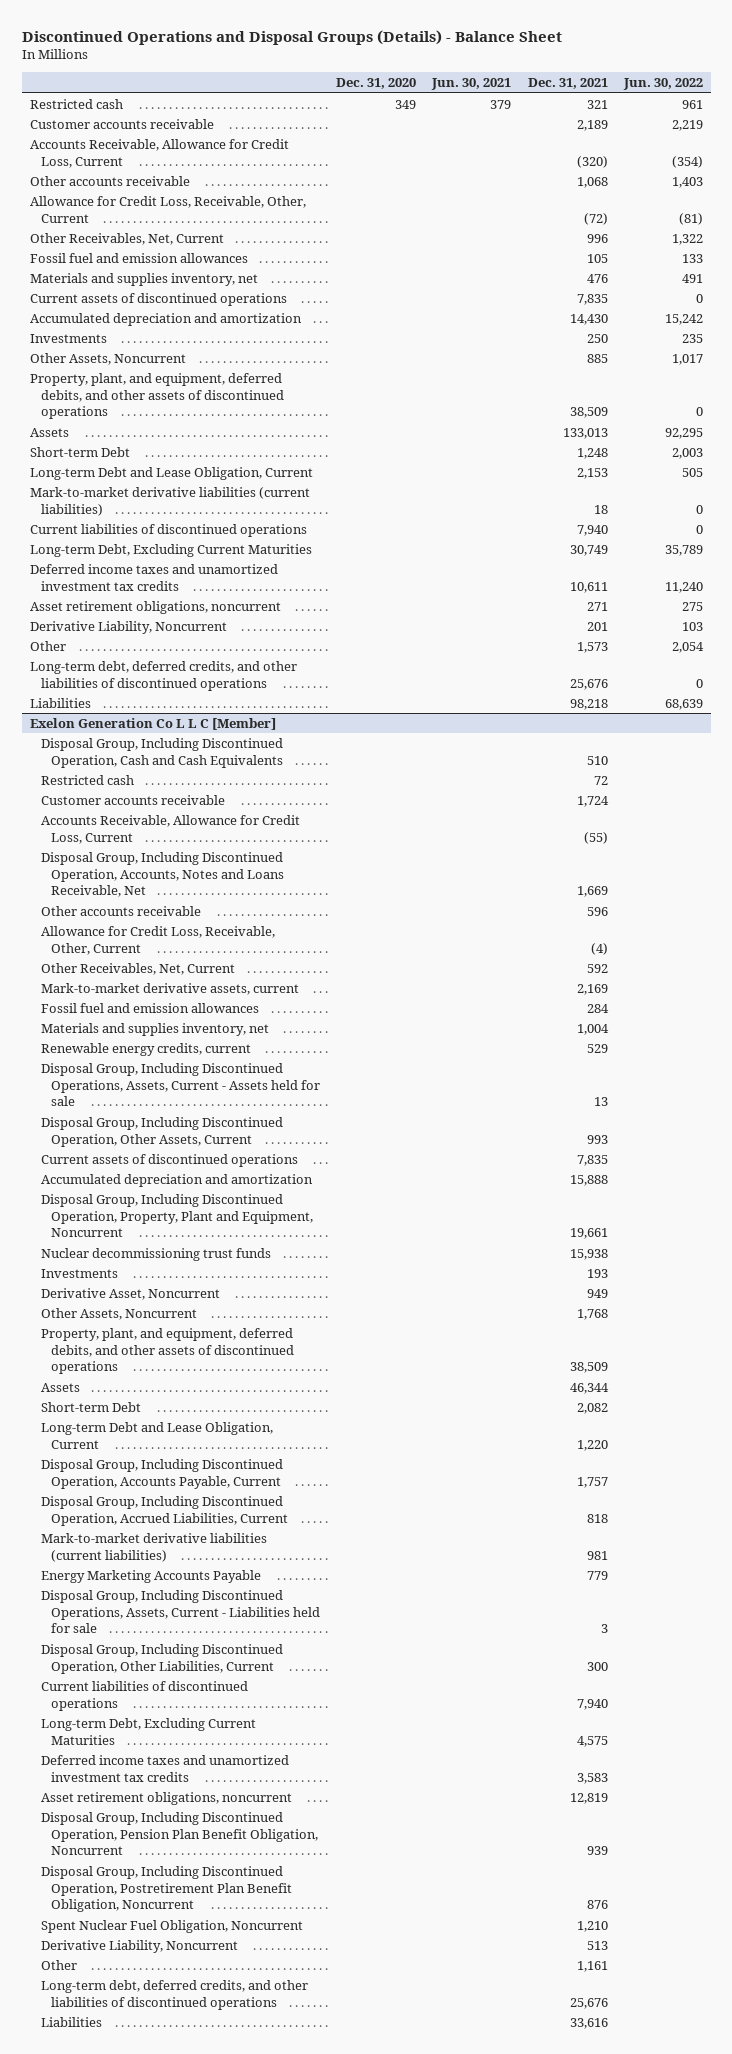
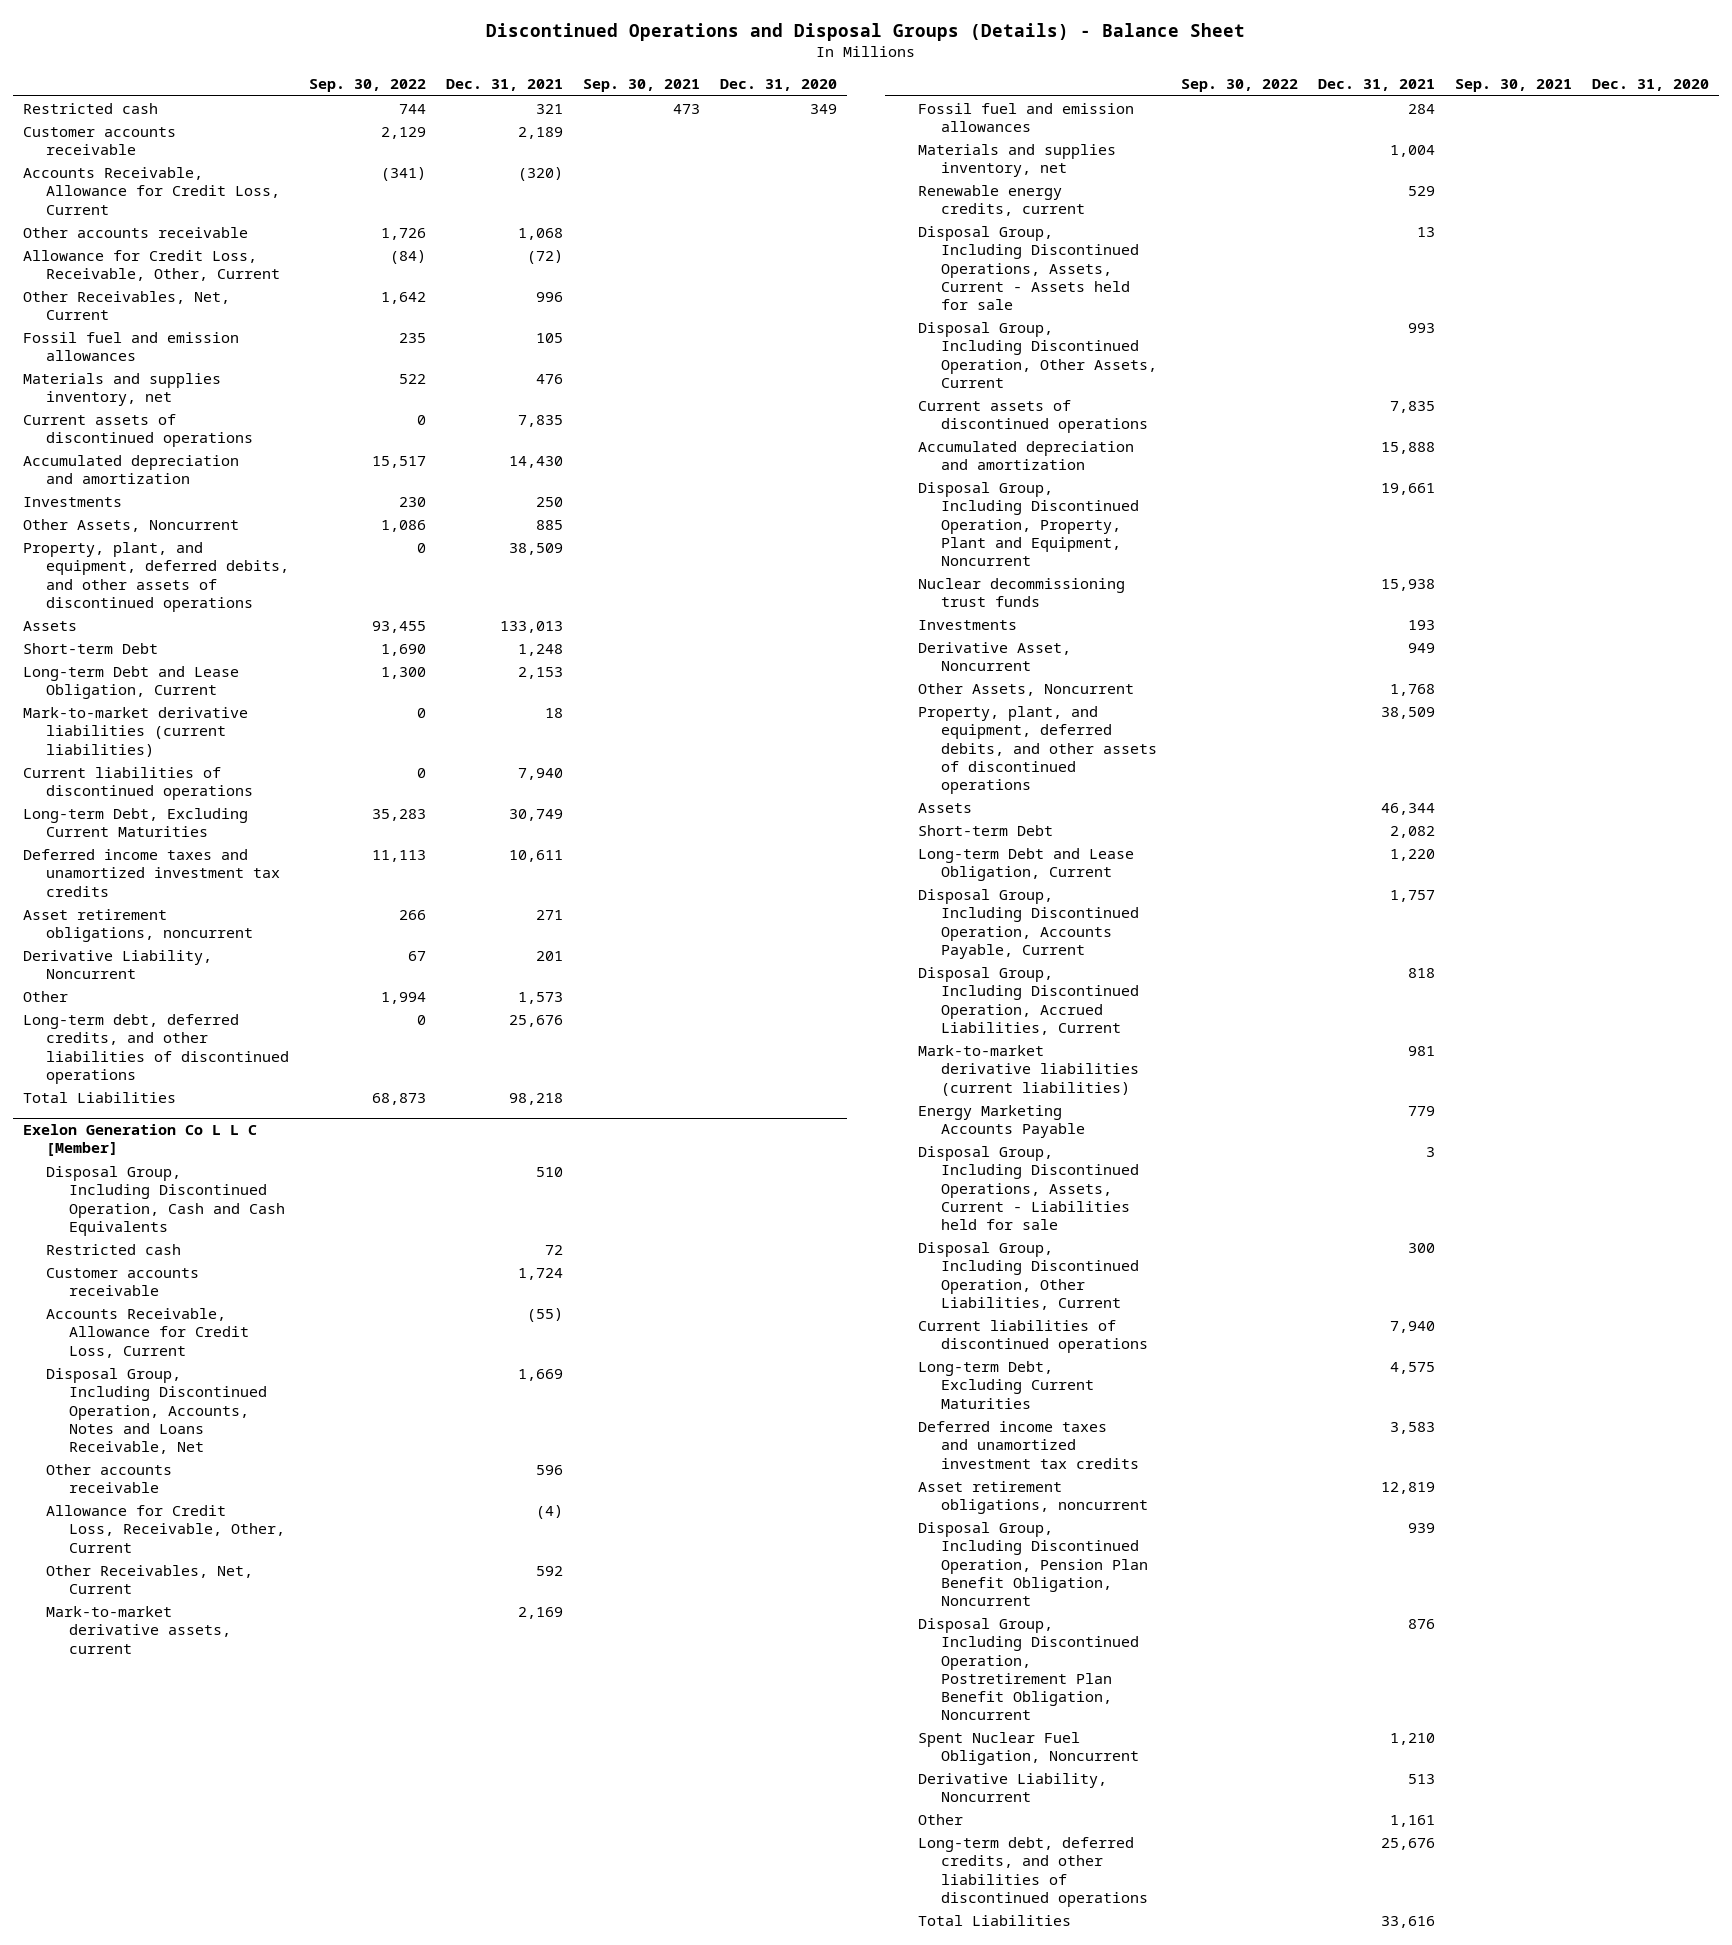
- | Dec. 31, 2020 | Jun. 30, 2021 | Dec. 31, 2021 | Jun. 30, 2022
+ | Sep. 30, 2022 | Dec. 31, 2021 | Sep. 30, 2021 | Dec. 31, 2020
- Liabilities | | | 98,218 | 68,639
+ Total Liabilities | 68,873 | 98,218 | |
@ Exelon Generation Co L L C [Member]
- Liabilities | | | 33,616 |
+ Total Liabilities | | 33,616 | |

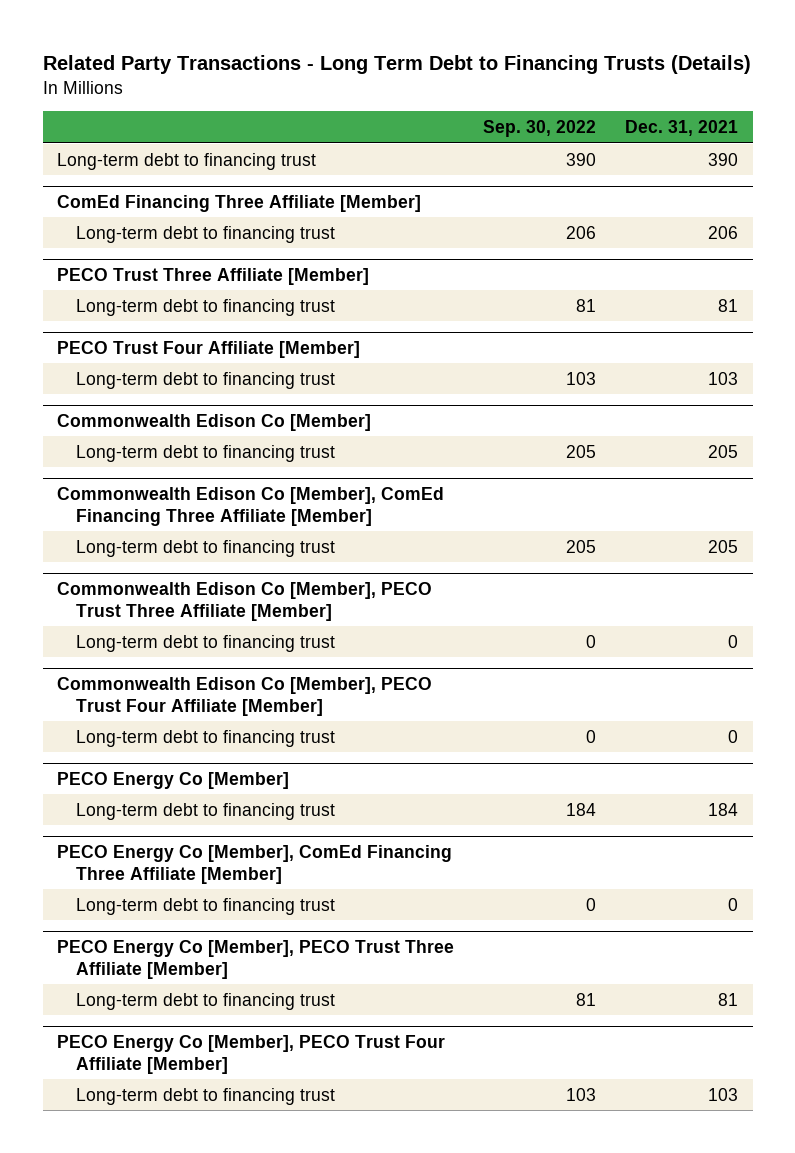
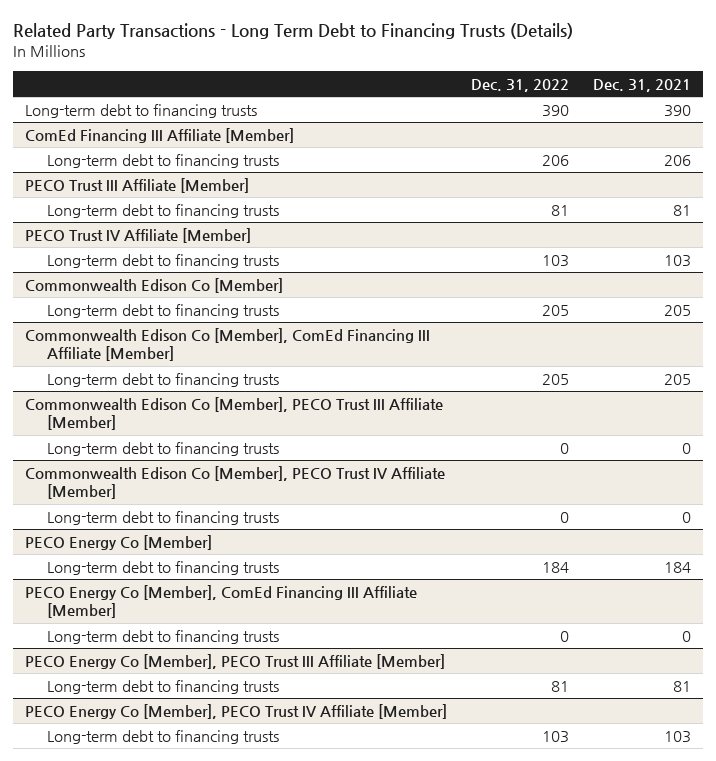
- | Sep. 30, 2022 | Dec. 31, 2021
+ | Dec. 31, 2022 | Dec. 31, 2021
- Long-term debt to financing trust | 390 | 390
- ComEd Financing Three Affiliate [Member]
- Long-term debt to financing trust | 206 | 206
- PECO Trust Three Affiliate [Member]
- Long-term debt to financing trust | 81 | 81
- PECO Trust Four Affiliate [Member]
- Long-term debt to financing trust | 103 | 103
+ Long-term debt to financing trusts | 390 | 390
+ ComEd Financing III Affiliate [Member]
+ Long-term debt to financing trusts | 206 | 206
+ PECO Trust III Affiliate [Member]
+ Long-term debt to financing trusts | 81 | 81
+ PECO Trust IV Affiliate [Member]
+ Long-term debt to financing trusts | 103 | 103
@ Commonwealth Edison Co [Member]
- Long-term debt to financing trust | 205 | 205
- Commonwealth Edison Co [Member], ComEd Financing Three Affiliate [Member]
- Long-term debt to financing trust | 205 | 205
- Commonwealth Edison Co [Member], PECO Trust Three Affiliate [Member]
- Long-term debt to financing trust | 0 | 0
- Commonwealth Edison Co [Member], PECO Trust Four Affiliate [Member]
- Long-term debt to financing trust | 0 | 0
@ Commonwealth Edison Co [Member]
+ Long-term debt to financing trusts | 205 | 205
+ Commonwealth Edison Co [Member], ComEd Financing III Affiliate [Member]
+ Long-term debt to financing trusts | 205 | 205
+ Commonwealth Edison Co [Member], PECO Trust III Affiliate [Member]
+ Long-term debt to financing trusts | 0 | 0
+ Commonwealth Edison Co [Member], PECO Trust IV Affiliate [Member]
+ Long-term debt to financing trusts | 0 | 0
@ PECO Energy Co [Member]
- Long-term debt to financing trust | 184 | 184
- PECO Energy Co [Member], ComEd Financing Three Affiliate [Member]
- Long-term debt to financing trust | 0 | 0
- PECO Energy Co [Member], PECO Trust Three Affiliate [Member]
- Long-term debt to financing trust | 81 | 81
- PECO Energy Co [Member], PECO Trust Four Affiliate [Member]
- Long-term debt to financing trust | 103 | 103
@ PECO Energy Co [Member]
+ Long-term debt to financing trusts | 184 | 184
+ PECO Energy Co [Member], ComEd Financing III Affiliate [Member]
+ Long-term debt to financing trusts | 0 | 0
+ PECO Energy Co [Member], PECO Trust III Affiliate [Member]
+ Long-term debt to financing trusts | 81 | 81
+ PECO Energy Co [Member], PECO Trust IV Affiliate [Member]
+ Long-term debt to financing trusts | 103 | 103

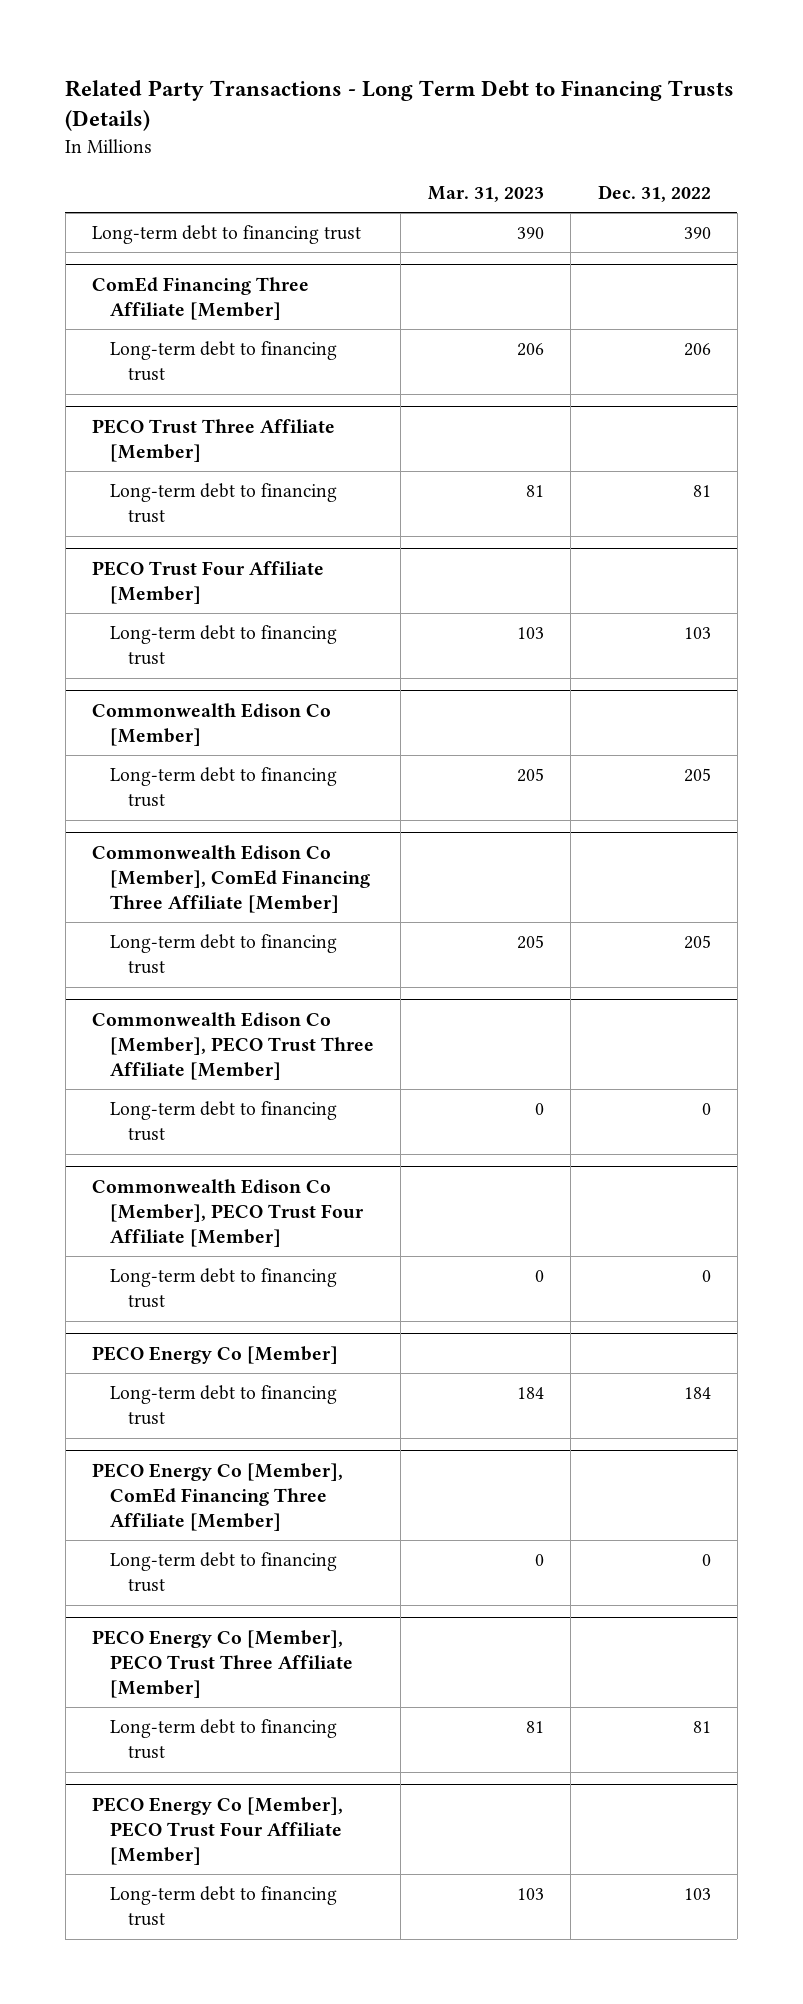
- | Dec. 31, 2022 | Dec. 31, 2021
+ | Mar. 31, 2023 | Dec. 31, 2022
- Long-term debt to financing trusts | 390 | 390
- ComEd Financing III Affiliate [Member]
- Long-term debt to financing trusts | 206 | 206
- PECO Trust III Affiliate [Member]
- Long-term debt to financing trusts | 81 | 81
- PECO Trust IV Affiliate [Member]
- Long-term debt to financing trusts | 103 | 103
+ Long-term debt to financing trust | 390 | 390
+ ComEd Financing Three Affiliate [Member]
+ Long-term debt to financing trust | 206 | 206
+ PECO Trust Three Affiliate [Member]
+ Long-term debt to financing trust | 81 | 81
+ PECO Trust Four Affiliate [Member]
+ Long-term debt to financing trust | 103 | 103
@ Commonwealth Edison Co [Member]
- Long-term debt to financing trusts | 205 | 205
- Commonwealth Edison Co [Member], ComEd Financing III Affiliate [Member]
- Long-term debt to financing trusts | 205 | 205
- Commonwealth Edison Co [Member], PECO Trust III Affiliate [Member]
- Long-term debt to financing trusts | 0 | 0
- Commonwealth Edison Co [Member], PECO Trust IV Affiliate [Member]
- Long-term debt to financing trusts | 0 | 0
@ Commonwealth Edison Co [Member]
+ Long-term debt to financing trust | 205 | 205
+ Commonwealth Edison Co [Member], ComEd Financing Three Affiliate [Member]
+ Long-term debt to financing trust | 205 | 205
+ Commonwealth Edison Co [Member], PECO Trust Three Affiliate [Member]
+ Long-term debt to financing trust | 0 | 0
+ Commonwealth Edison Co [Member], PECO Trust Four Affiliate [Member]
+ Long-term debt to financing trust | 0 | 0
@ PECO Energy Co [Member]
- Long-term debt to financing trusts | 184 | 184
- PECO Energy Co [Member], ComEd Financing III Affiliate [Member]
- Long-term debt to financing trusts | 0 | 0
- PECO Energy Co [Member], PECO Trust III Affiliate [Member]
- Long-term debt to financing trusts | 81 | 81
- PECO Energy Co [Member], PECO Trust IV Affiliate [Member]
- Long-term debt to financing trusts | 103 | 103
@ PECO Energy Co [Member]
+ Long-term debt to financing trust | 184 | 184
+ PECO Energy Co [Member], ComEd Financing Three Affiliate [Member]
+ Long-term debt to financing trust | 0 | 0
+ PECO Energy Co [Member], PECO Trust Three Affiliate [Member]
+ Long-term debt to financing trust | 81 | 81
+ PECO Energy Co [Member], PECO Trust Four Affiliate [Member]
+ Long-term debt to financing trust | 103 | 103

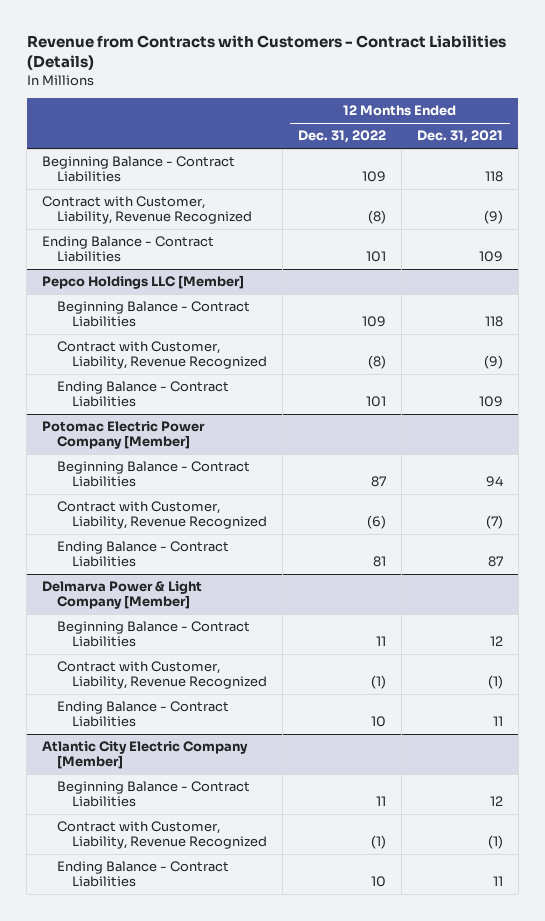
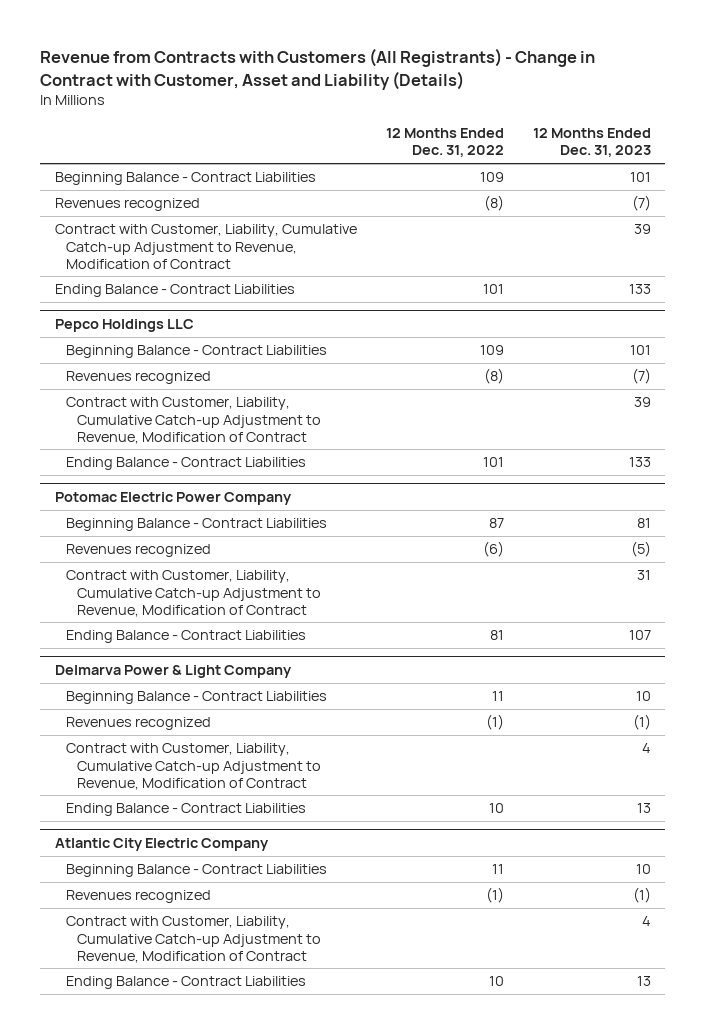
- Revenue from Contracts with Customers - Contract Liabilities (Details)
+ Revenue from Contracts with Customers (All Registrants) - Change in Contract with Customer, Asset and Liability (Details)
- | 12 Months Ended Dec. 31, 2022 | 12 Months Ended Dec. 31, 2021
+ | 12 Months Ended Dec. 31, 2022 | 12 Months Ended Dec. 31, 2023
- Contract with Customer, Liability, Revenue Recognized | (8) | (9)
+ Revenues recognized | (8) | (7)
+ Contract with Customer, Liability, Cumulative Catch-up Adjustment to Revenue, Modification of Contract | | 39
- Pepco Holdings LLC [Member]
+ Pepco Holdings LLC
- Contract with Customer, Liability, Revenue Recognized | (8) | (9)
+ Revenues recognized | (8) | (7)
+ Contract with Customer, Liability, Cumulative Catch-up Adjustment to Revenue, Modification of Contract | | 39
- Potomac Electric Power Company [Member]
+ Potomac Electric Power Company
- Contract with Customer, Liability, Revenue Recognized | (6) | (7)
+ Revenues recognized | (6) | (5)
+ Contract with Customer, Liability, Cumulative Catch-up Adjustment to Revenue, Modification of Contract | | 31
- Delmarva Power & Light Company [Member]
+ Delmarva Power & Light Company
- Contract with Customer, Liability, Revenue Recognized | (1) | (1)
+ Revenues recognized | (1) | (1)
+ Contract with Customer, Liability, Cumulative Catch-up Adjustment to Revenue, Modification of Contract | | 4
- Atlantic City Electric Company [Member]
+ Atlantic City Electric Company
- Contract with Customer, Liability, Revenue Recognized | (1) | (1)
+ Revenues recognized | (1) | (1)
+ Contract with Customer, Liability, Cumulative Catch-up Adjustment to Revenue, Modification of Contract | | 4

